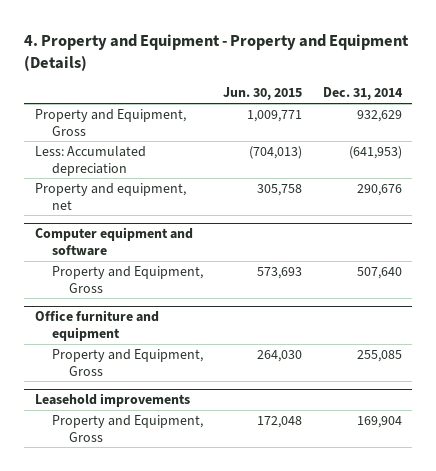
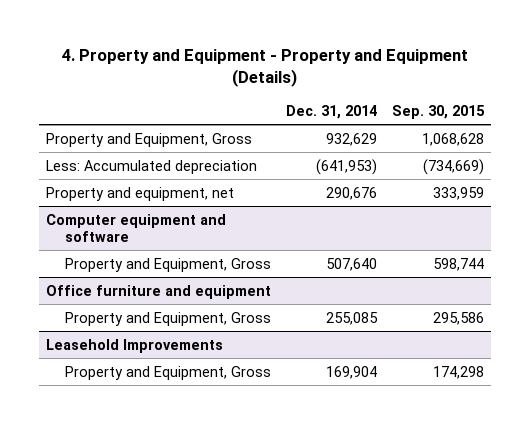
- | Jun. 30, 2015 | Dec. 31, 2014
+ | Dec. 31, 2014 | Sep. 30, 2015
- Leasehold improvements
+ Leasehold Improvements

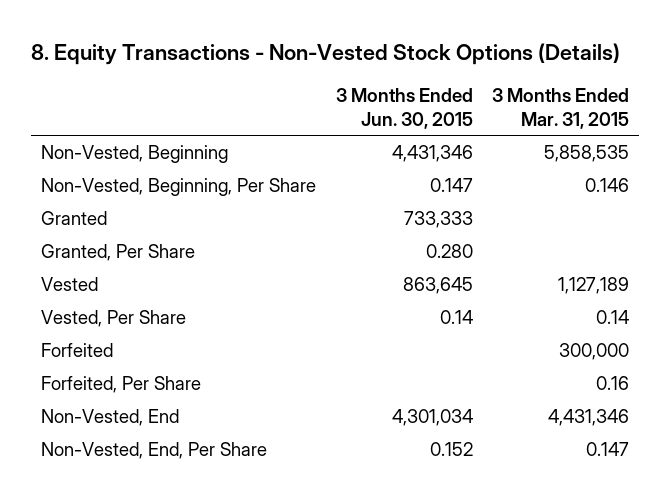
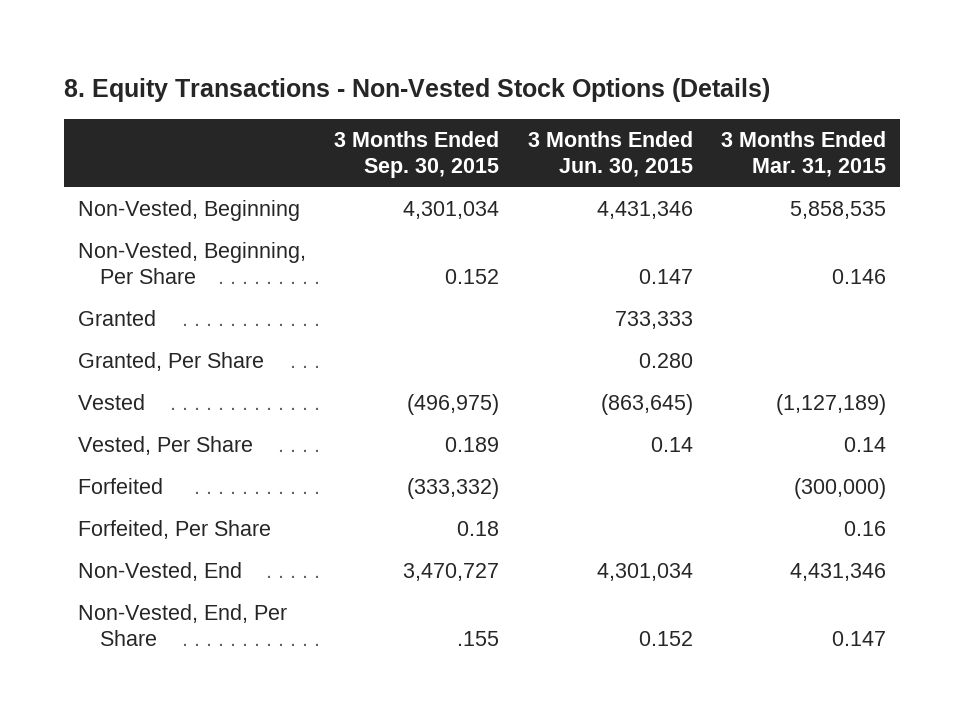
- | 3 Months Ended Jun. 30, 2015 | 3 Months Ended Mar. 31, 2015
+ | 3 Months Ended Sep. 30, 2015 | 3 Months Ended Jun. 30, 2015 | 3 Months Ended Mar. 31, 2015
- Vested | 863,645 | 1,127,189
+ Vested | (496,975) | (863,645) | (1,127,189)
- Forfeited | | 300,000
+ Forfeited | (333,332) | | (300,000)

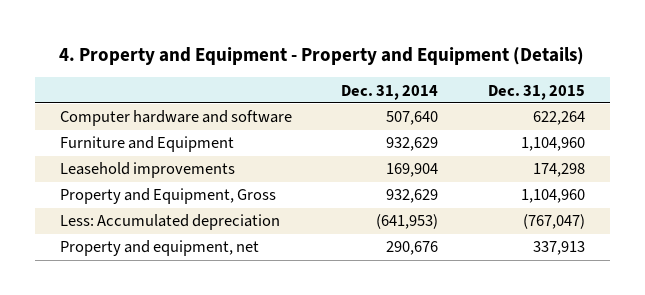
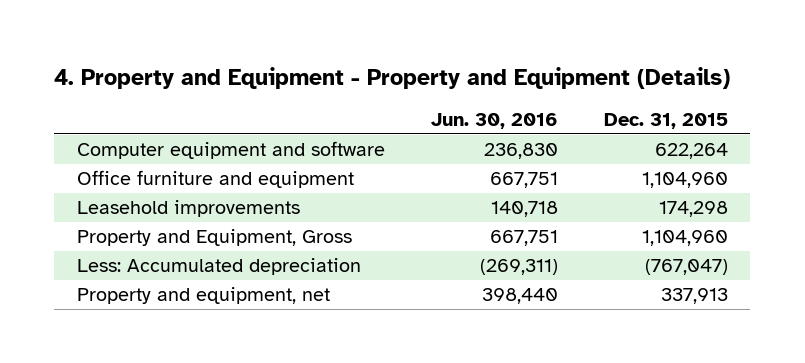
- | Dec. 31, 2014 | Dec. 31, 2015
+ | Jun. 30, 2016 | Dec. 31, 2015
- Computer hardware and software | 507,640 | 622,264
- Furniture and Equipment | 932,629 | 1,104,960
+ Computer equipment and software | 236,830 | 622,264
+ Office furniture and equipment | 667,751 | 1,104,960

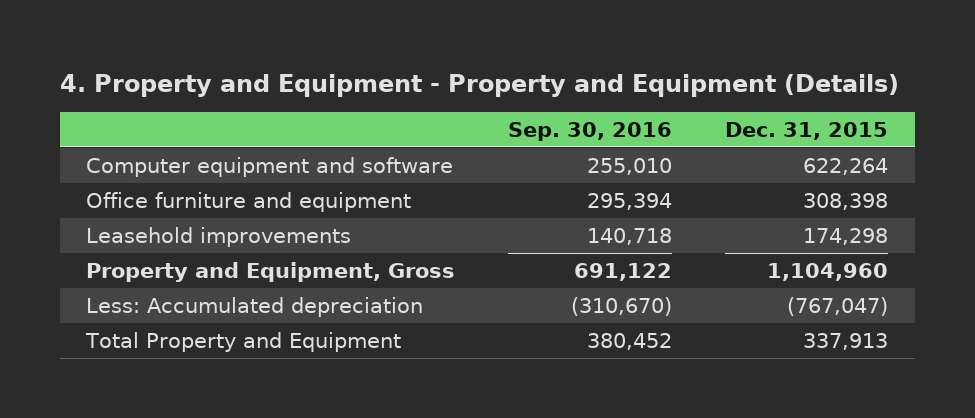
- | Jun. 30, 2016 | Dec. 31, 2015
+ | Sep. 30, 2016 | Dec. 31, 2015
- Office furniture and equipment | 667,751 | 1,104,960
+ Office furniture and equipment | 295,394 | 308,398
- Property and equipment, net | 398,440 | 337,913
+ Total Property and Equipment | 380,452 | 337,913

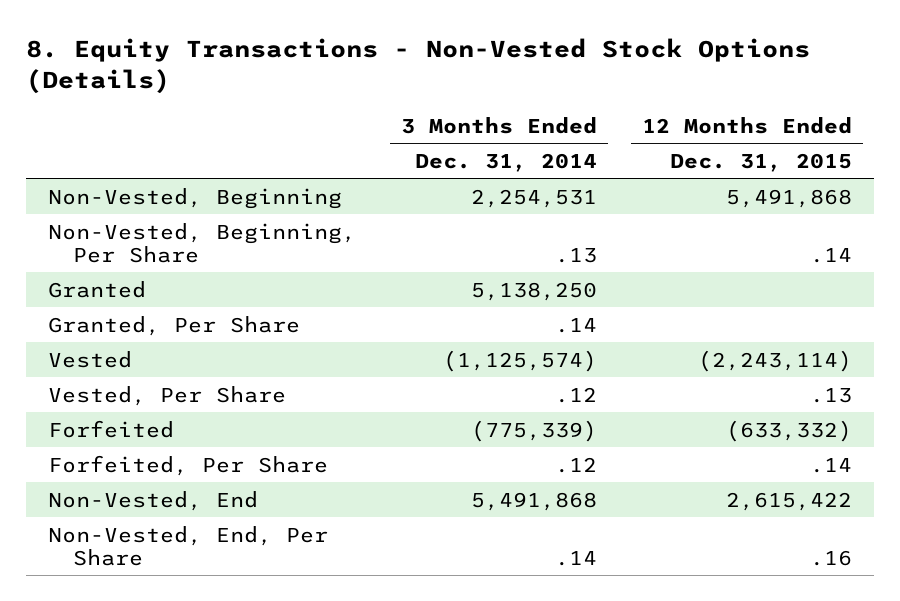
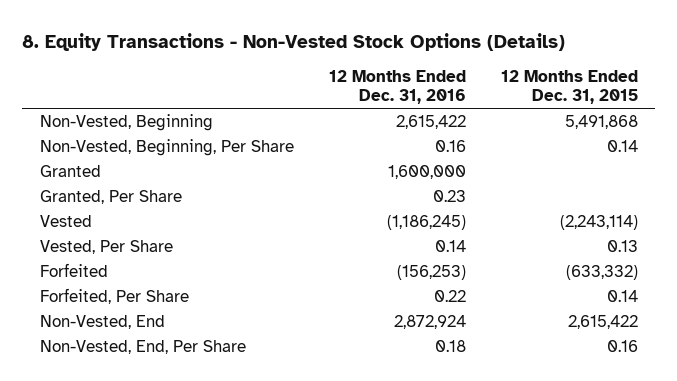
- | 3 Months Ended Dec. 31, 2014 | 12 Months Ended Dec. 31, 2015
+ | 12 Months Ended Dec. 31, 2016 | 12 Months Ended Dec. 31, 2015
- Non-Vested, Beginning, Per Share | .13 | .14
+ Non-Vested, Beginning, Per Share | 0.16 | 0.14
- Vested, Per Share | .12 | .13
+ Vested, Per Share | 0.14 | 0.13
- Forfeited, Per Share | .12 | .14
+ Forfeited, Per Share | 0.22 | 0.14
- Non-Vested, End, Per Share | .14 | .16
+ Non-Vested, End, Per Share | 0.18 | 0.16

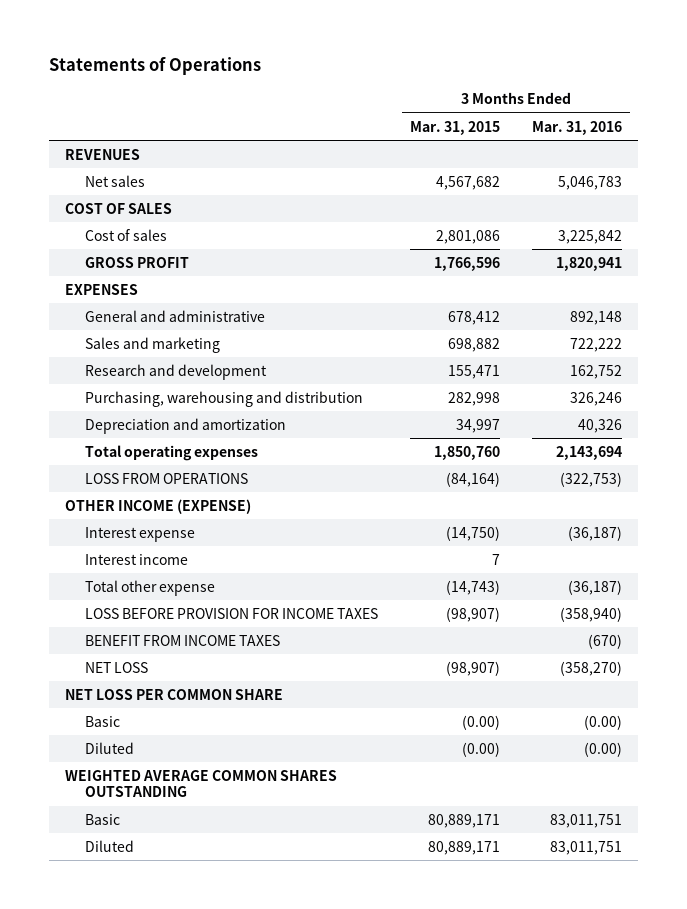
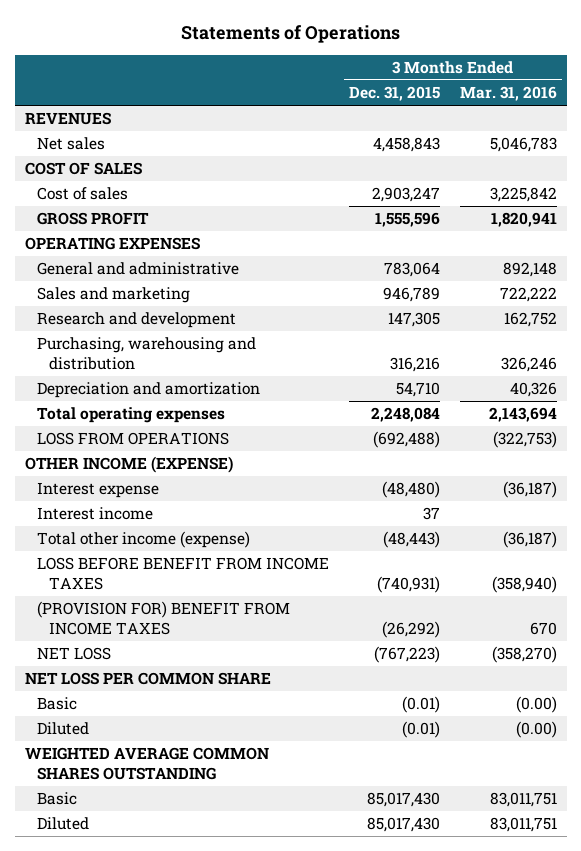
- | 3 Months Ended Mar. 31, 2015 | 3 Months Ended Mar. 31, 2016
+ | 3 Months Ended Dec. 31, 2015 | 3 Months Ended Mar. 31, 2016
- EXPENSES
+ OPERATING EXPENSES
- Total other expense | (14,743) | (36,187)
- LOSS BEFORE PROVISION FOR INCOME TAXES | (98,907) | (358,940)
- BENEFIT FROM INCOME TAXES | | (670)
+ Total other income (expense) | (48,443) | (36,187)
+ LOSS BEFORE BENEFIT FROM INCOME TAXES | (740,931) | (358,940)
+ (PROVISION FOR) BENEFIT FROM INCOME TAXES | (26,292) | 670

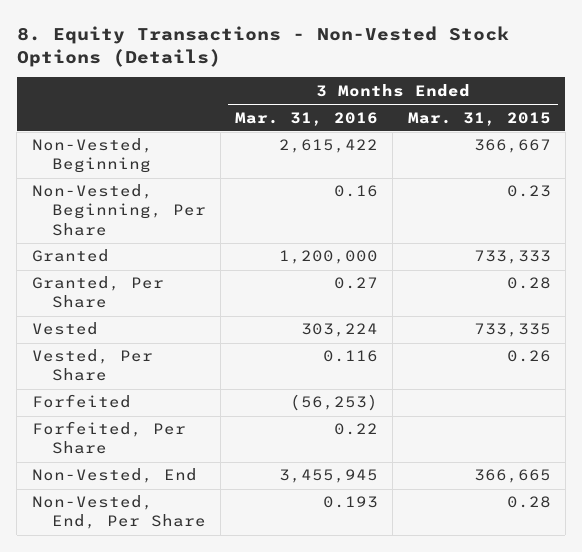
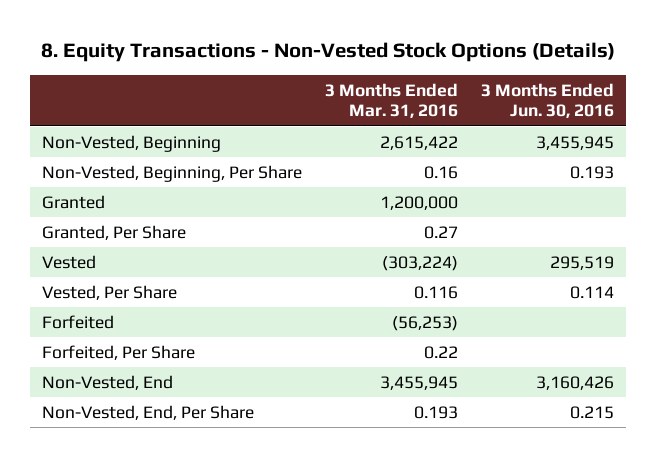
- | 3 Months Ended Mar. 31, 2016 | 3 Months Ended Mar. 31, 2015
+ | 3 Months Ended Mar. 31, 2016 | 3 Months Ended Jun. 30, 2016
- Vested | 303,224 | 733,335
+ Vested | (303,224) | 295,519

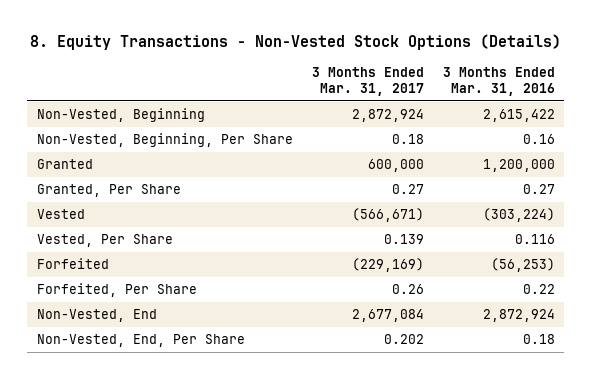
- | 3 Months Ended Mar. 31, 2016 | 3 Months Ended Jun. 30, 2016
+ | 3 Months Ended Mar. 31, 2017 | 3 Months Ended Mar. 31, 2016
- Non-Vested, End | 3,455,945 | 3,160,426
- Non-Vested, End, Per Share | 0.193 | 0.215
+ Non-Vested, End | 2,677,084 | 2,872,924
+ Non-Vested, End, Per Share | 0.202 | 0.18

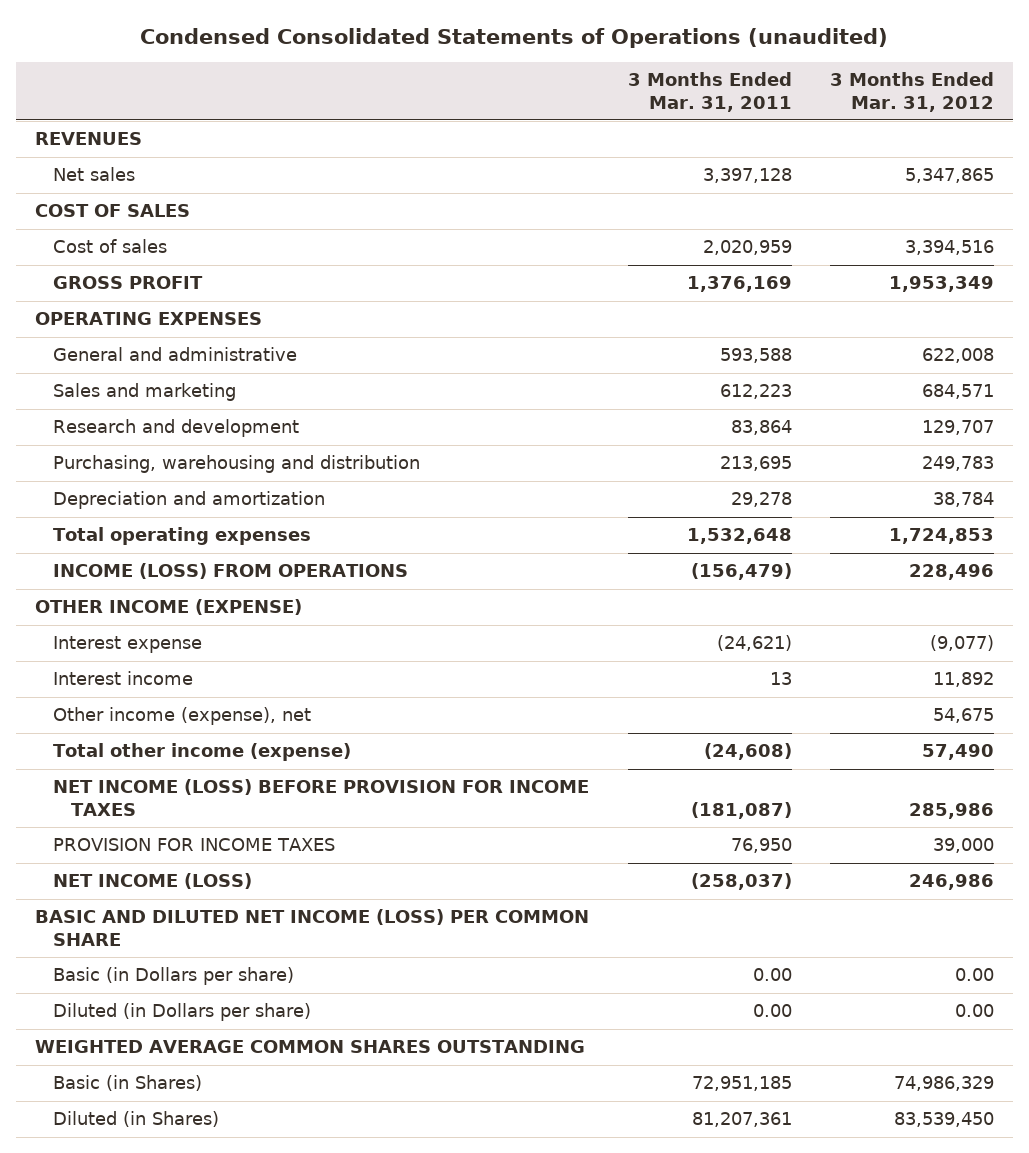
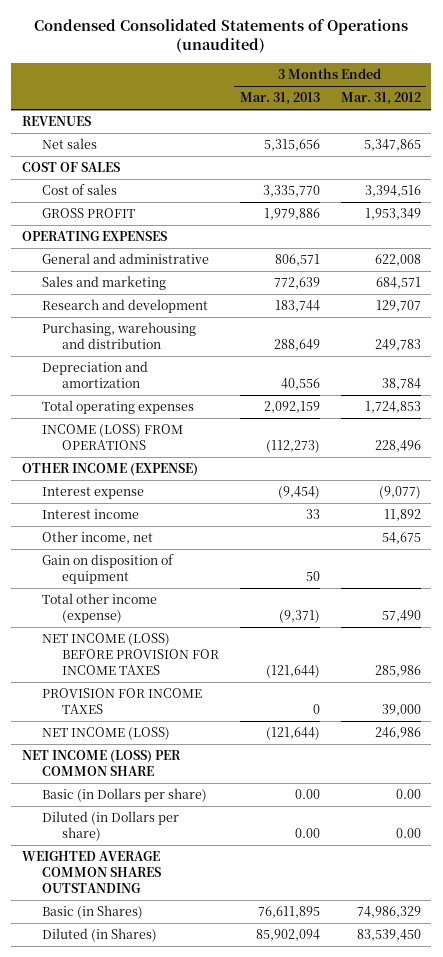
- | 3 Months Ended Mar. 31, 2011 | 3 Months Ended Mar. 31, 2012
+ | 3 Months Ended Mar. 31, 2013 | 3 Months Ended Mar. 31, 2012
- Other income (expense), net | | 54,675
+ Other income, net | | 54,675
+ Gain on disposition of equipment | 50 |
- BASIC AND DILUTED NET INCOME (LOSS) PER COMMON SHARE
+ NET INCOME (LOSS) PER COMMON SHARE

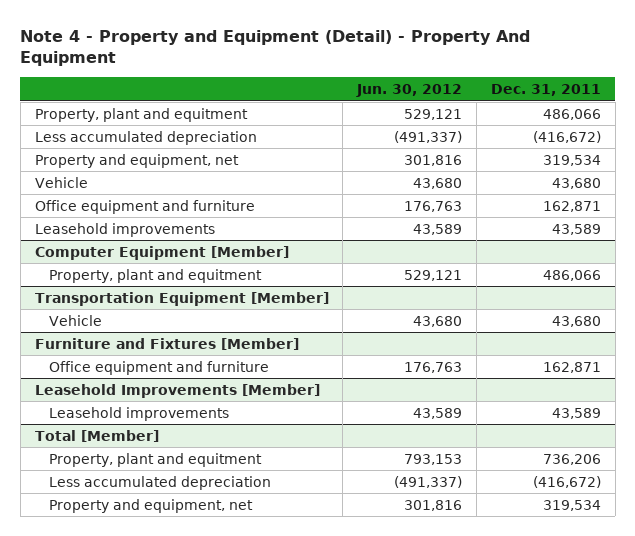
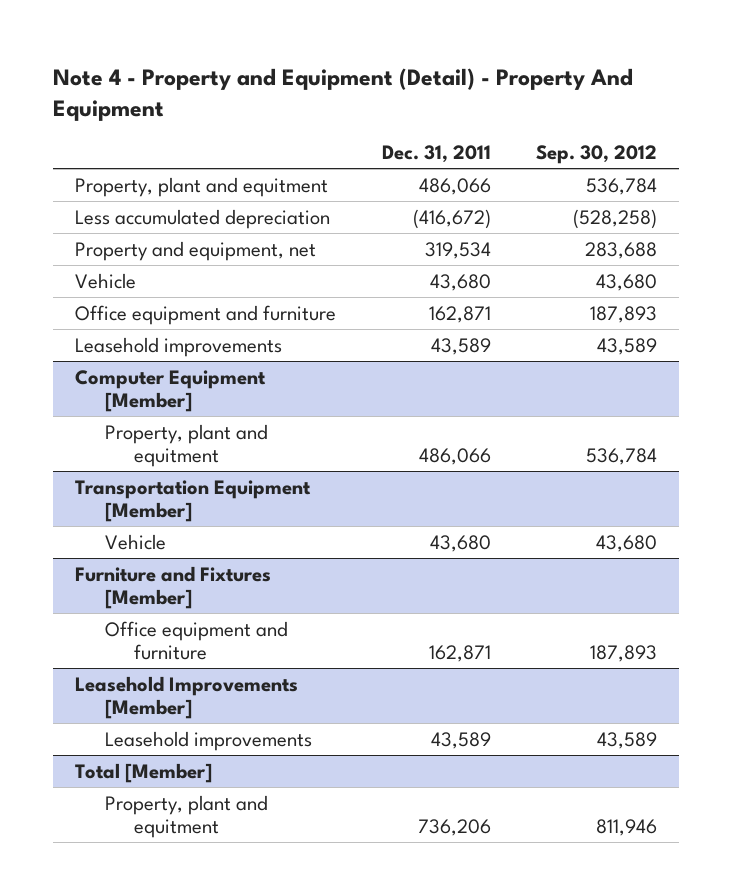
- | Jun. 30, 2012 | Dec. 31, 2011
+ | Dec. 31, 2011 | Sep. 30, 2012
@ Total [Member]
- Less accumulated depreciation | (491,337) | (416,672)
- Property and equipment, net | 301,816 | 319,534

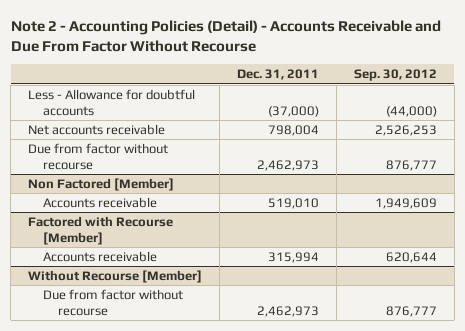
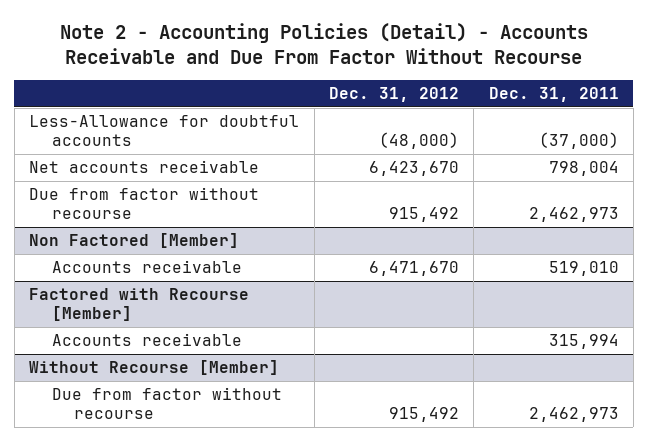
- | Dec. 31, 2011 | Sep. 30, 2012
+ | Dec. 31, 2012 | Dec. 31, 2011
- Less - Allowance for doubtful accounts | (37,000) | (44,000)
+ Less-Allowance for doubtful accounts | (48,000) | (37,000)

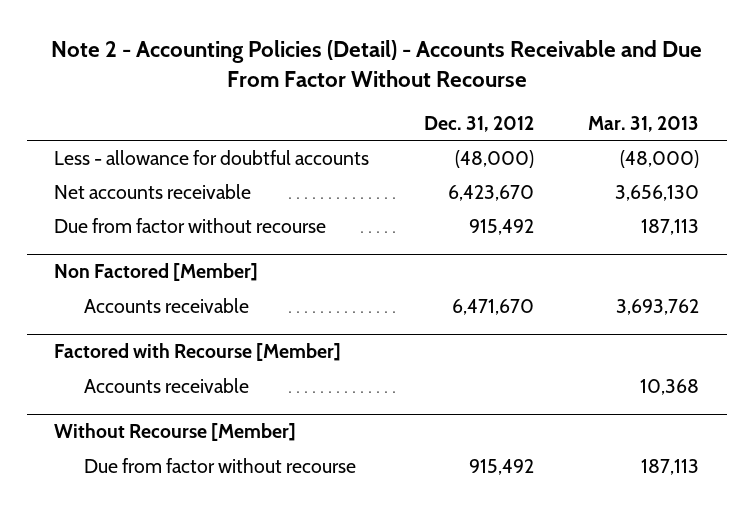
- | Dec. 31, 2012 | Dec. 31, 2011
+ | Dec. 31, 2012 | Mar. 31, 2013
- Less-Allowance for doubtful accounts | (48,000) | (37,000)
+ Less - allowance for doubtful accounts | (48,000) | (48,000)

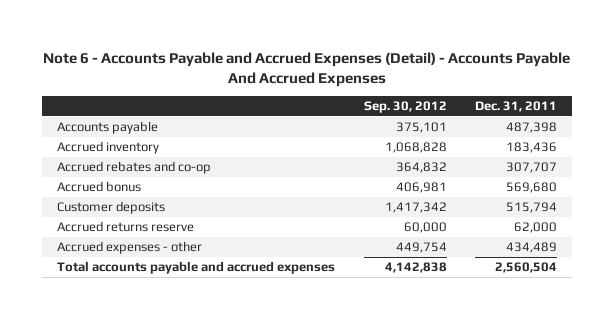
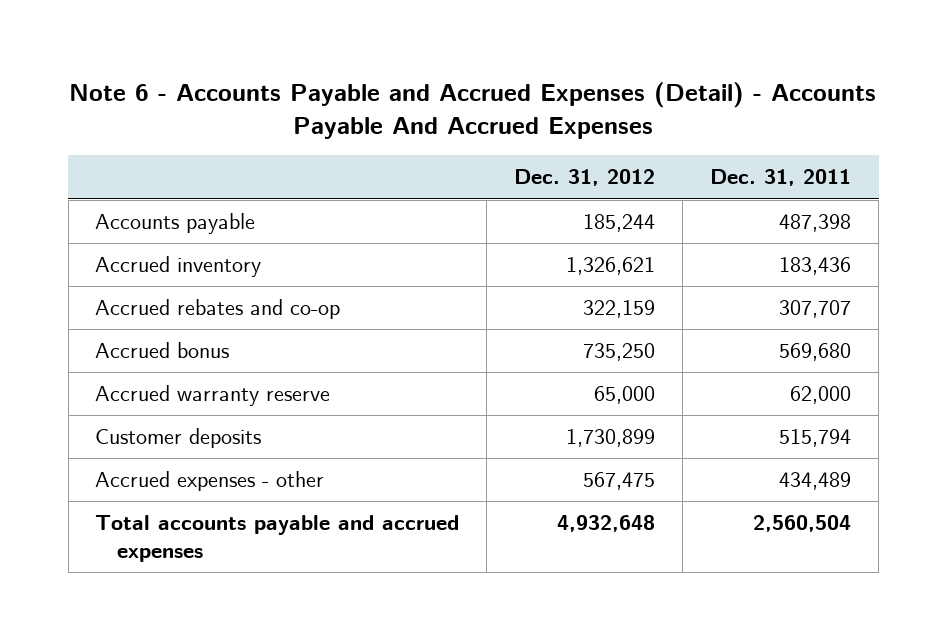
- | Sep. 30, 2012 | Dec. 31, 2011
+ | Dec. 31, 2012 | Dec. 31, 2011
+ Accrued warranty reserve | 65,000 | 62,000
- Accrued returns reserve | 60,000 | 62,000

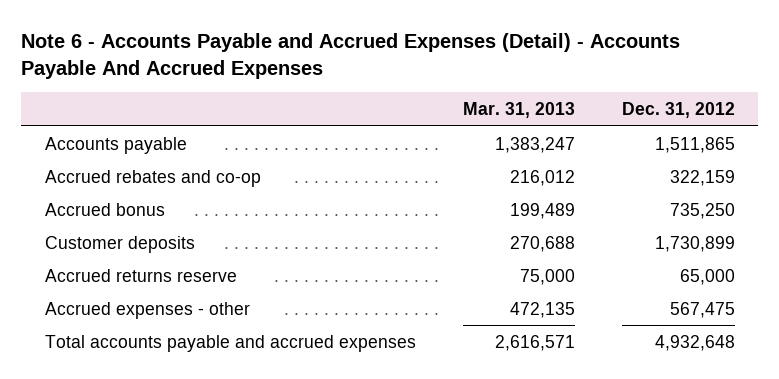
- | Dec. 31, 2012 | Dec. 31, 2011
+ | Mar. 31, 2013 | Dec. 31, 2012
- Accounts payable | 185,244 | 487,398
- Accrued inventory | 1,326,621 | 183,436
+ Accounts payable | 1,383,247 | 1,511,865
- Accrued warranty reserve | 65,000 | 62,000
+ Accrued returns reserve | 75,000 | 65,000

